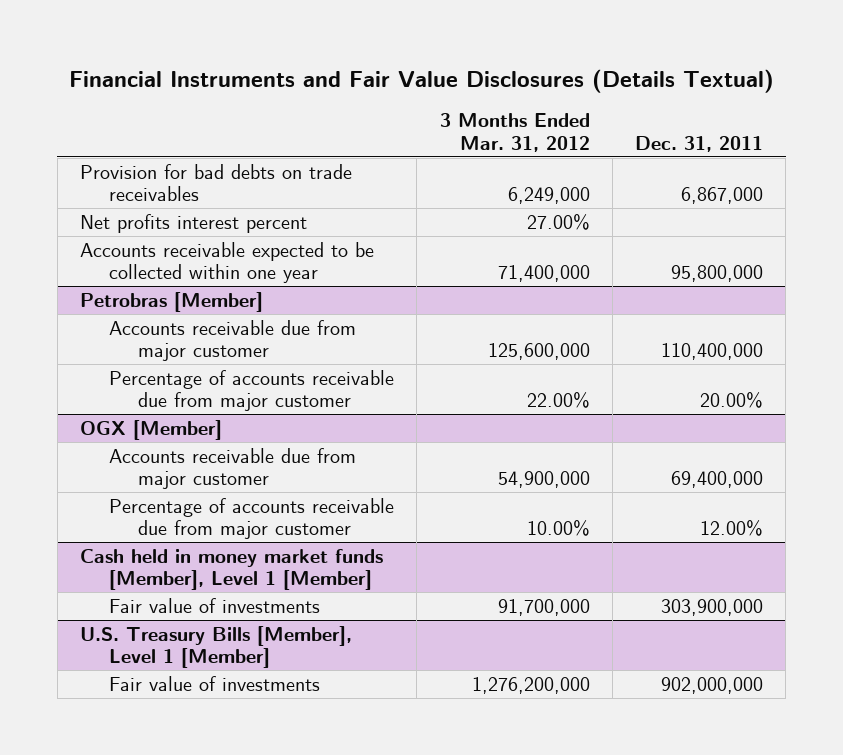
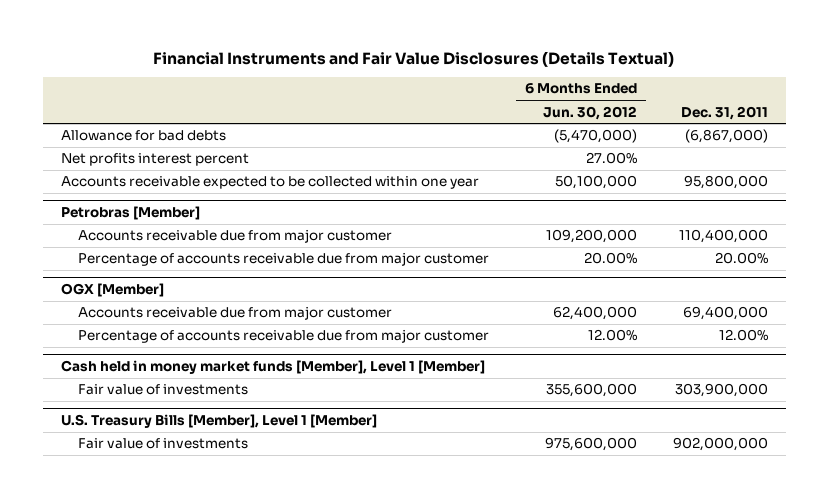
- | 3 Months Ended Mar. 31, 2012 | Dec. 31, 2011
+ | 6 Months Ended Jun. 30, 2012 | Dec. 31, 2011
- Provision for bad debts on trade receivables | 6,249,000 | 6,867,000
+ Allowance for bad debts | (5,470,000) | (6,867,000)

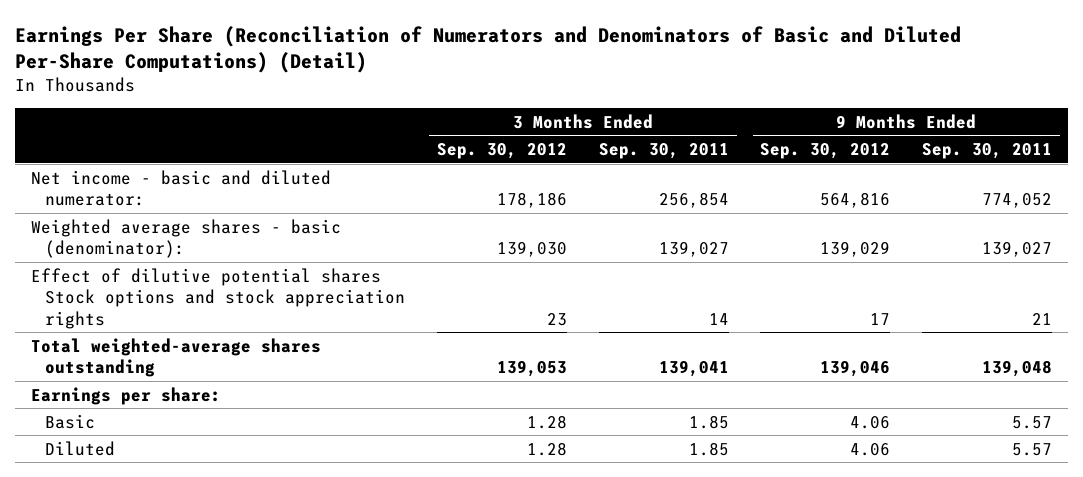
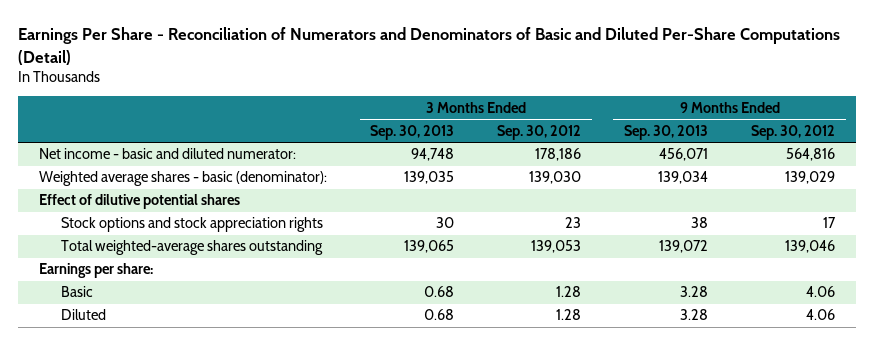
- Earnings Per Share (Reconciliation of Numerators and Denominators of Basic and Diluted Per-Share Computations) (Detail)
+ Earnings Per Share - Reconciliation of Numerators and Denominators of Basic and Diluted Per-Share Computations (Detail)
- | 3 Months Ended Sep. 30, 2012 | 3 Months Ended Sep. 30, 2011 | 9 Months Ended Sep. 30, 2012 | 9 Months Ended Sep. 30, 2011
+ | 3 Months Ended Sep. 30, 2013 | 3 Months Ended Sep. 30, 2012 | 9 Months Ended Sep. 30, 2013 | 9 Months Ended Sep. 30, 2012
- Effect of dilutive potential shares Stock options and stock appreciation rights | 23 | 14 | 17 | 21
+ Effect of dilutive potential shares
+ Stock options and stock appreciation rights | 30 | 23 | 38 | 17

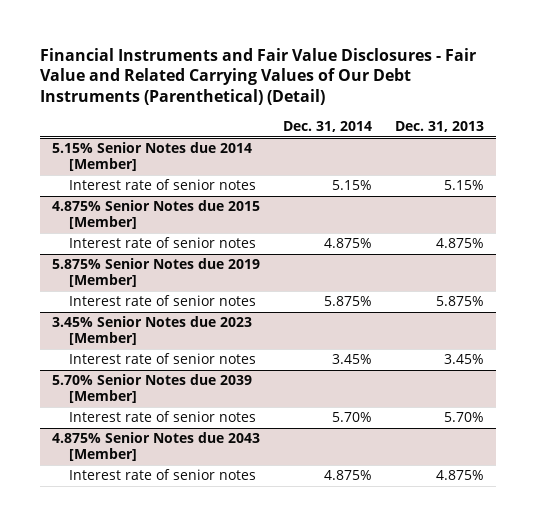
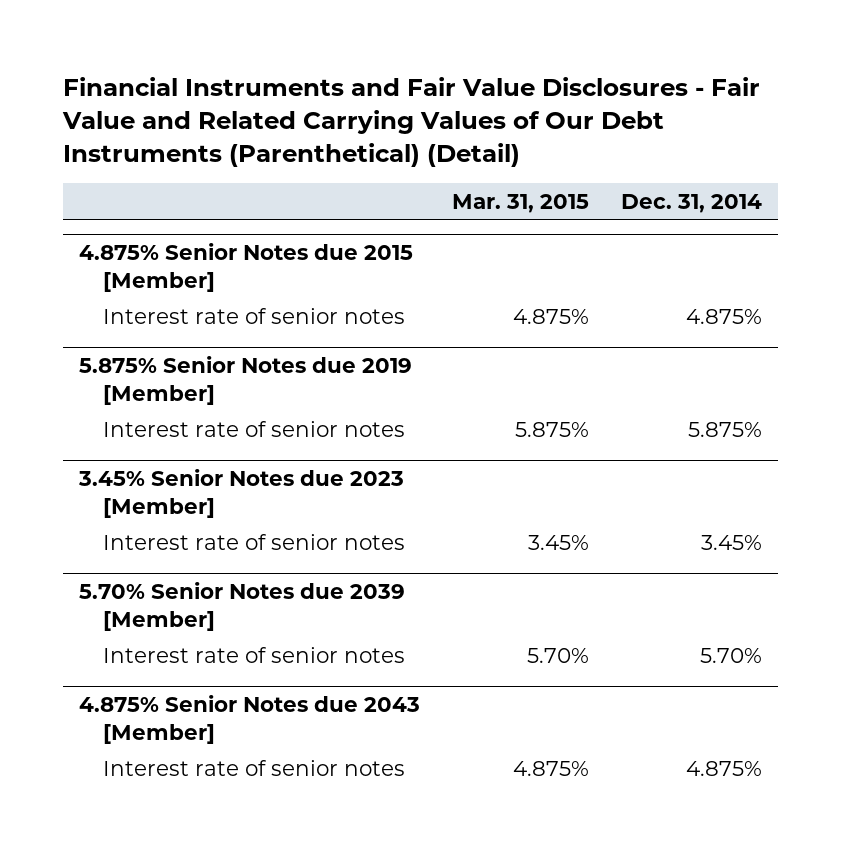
- | Dec. 31, 2014 | Dec. 31, 2013
+ | Mar. 31, 2015 | Dec. 31, 2014
- 5.15% Senior Notes due 2014 [Member]
- Interest rate of senior notes | 5.15% | 5.15%

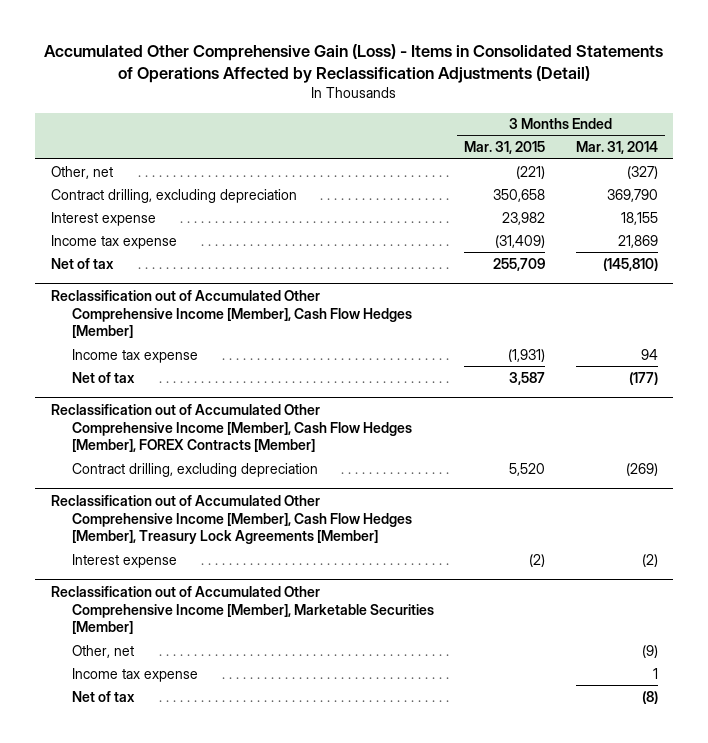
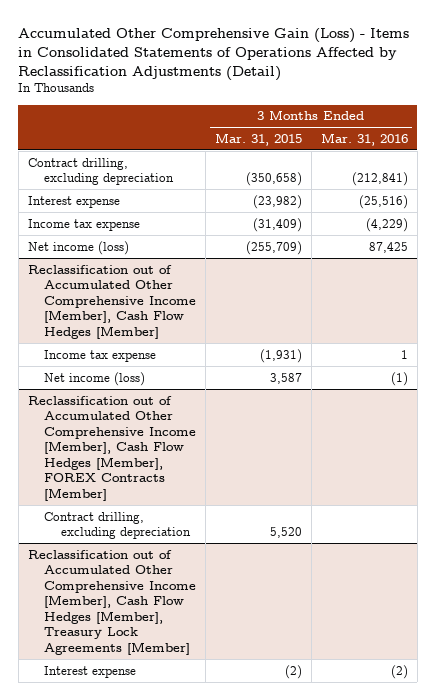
- | 3 Months Ended Mar. 31, 2015 | 3 Months Ended Mar. 31, 2014
+ | 3 Months Ended Mar. 31, 2015 | 3 Months Ended Mar. 31, 2016
- Other, net | (221) | (327)
- Contract drilling, excluding depreciation | 350,658 | 369,790
- Interest expense | 23,982 | 18,155
+ Contract drilling, excluding depreciation | (350,658) | (212,841)
+ Interest expense | (23,982) | (25,516)
- Net of tax | 255,709 | (145,810)
+ Net income (loss) | (255,709) | 87,425
@ Reclassification out of Accumulated Other Comprehensive Income [Member], Cash Flow Hedges [Member]
- Net of tax | 3,587 | (177)
+ Net income (loss) | 3,587 | (1)
- Reclassification out of Accumulated Other Comprehensive Income [Member], Marketable Securities [Member]
- Other, net | | (9)
- Income tax expense | | 1
- Net of tax | | (8)

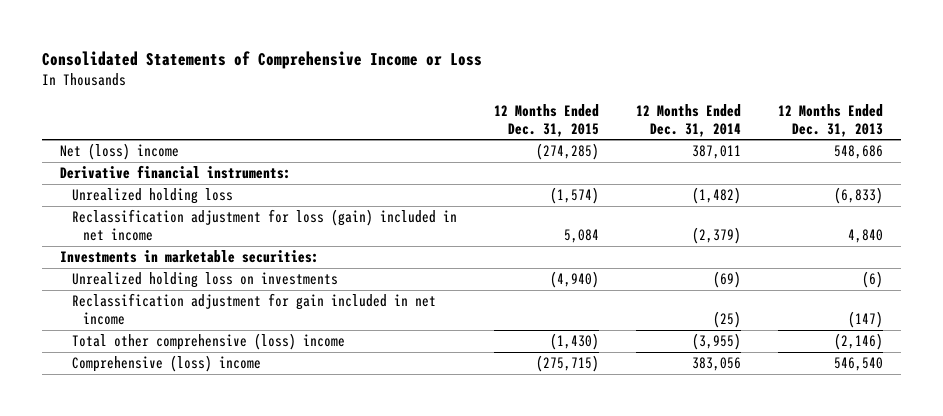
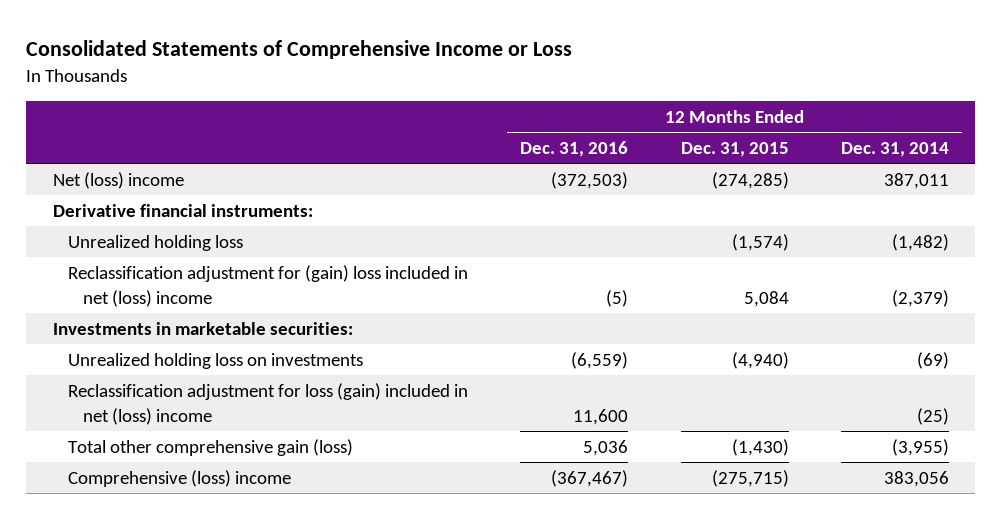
- | 12 Months Ended Dec. 31, 2015 | 12 Months Ended Dec. 31, 2014 | 12 Months Ended Dec. 31, 2013
+ | 12 Months Ended Dec. 31, 2016 | 12 Months Ended Dec. 31, 2015 | 12 Months Ended Dec. 31, 2014
- Reclassification adjustment for loss (gain) included in net income | 5,084 | (2,379) | 4,840
+ Reclassification adjustment for (gain) loss included in net (loss) income | (5) | 5,084 | (2,379)
- Reclassification adjustment for gain included in net income | | (25) | (147)
- Total other comprehensive (loss) income | (1,430) | (3,955) | (2,146)
+ Reclassification adjustment for loss (gain) included in net (loss) income | 11,600 | | (25)
+ Total other comprehensive gain (loss) | 5,036 | (1,430) | (3,955)

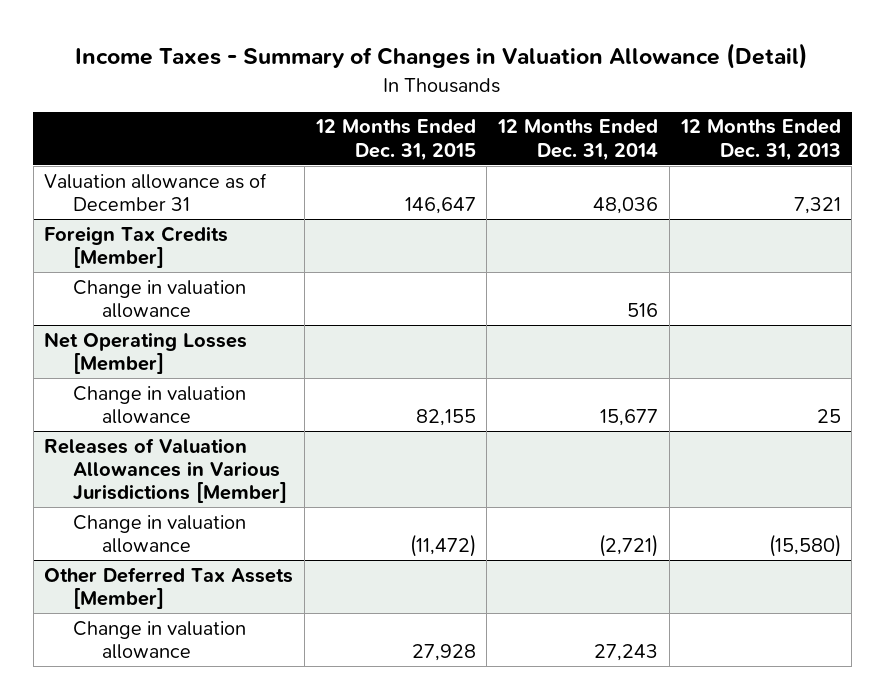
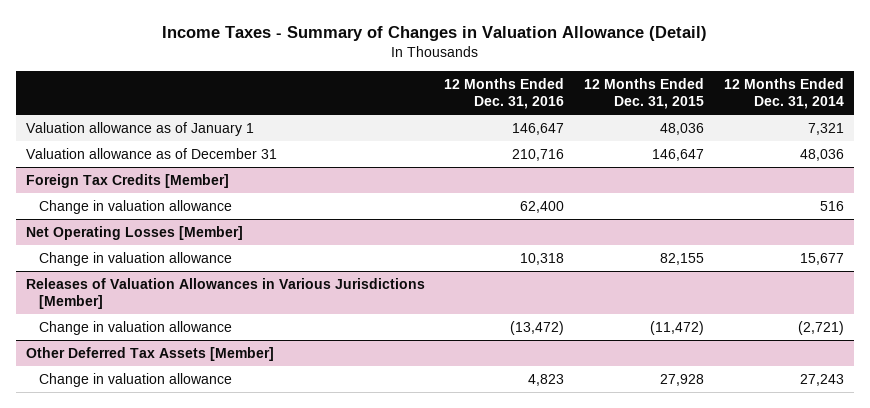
- | 12 Months Ended Dec. 31, 2015 | 12 Months Ended Dec. 31, 2014 | 12 Months Ended Dec. 31, 2013
+ | 12 Months Ended Dec. 31, 2016 | 12 Months Ended Dec. 31, 2015 | 12 Months Ended Dec. 31, 2014
+ Valuation allowance as of January 1 | 146,647 | 48,036 | 7,321

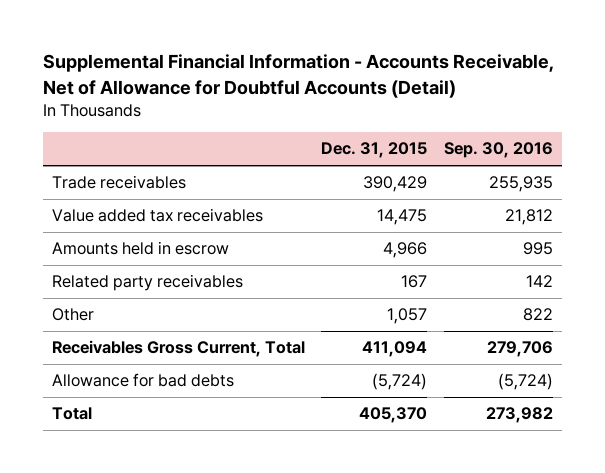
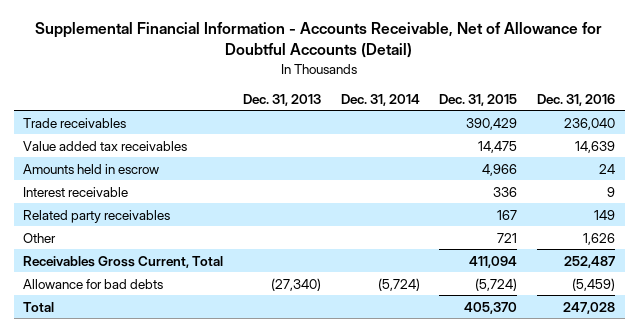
- | Dec. 31, 2015 | Sep. 30, 2016
+ | Dec. 31, 2013 | Dec. 31, 2014 | Dec. 31, 2015 | Dec. 31, 2016
+ Interest receivable | | | 336 | 9
- Other | 1,057 | 822
+ Other | | | 721 | 1,626

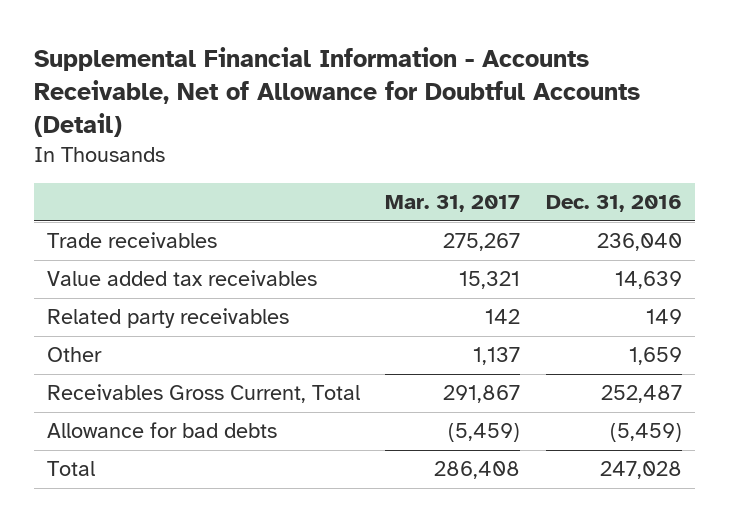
- | Dec. 31, 2013 | Dec. 31, 2014 | Dec. 31, 2015 | Dec. 31, 2016
+ | Mar. 31, 2017 | Dec. 31, 2016
- Amounts held in escrow | | | 4,966 | 24
- Interest receivable | | | 336 | 9
- Other | | | 721 | 1,626
+ Other | 1,137 | 1,659

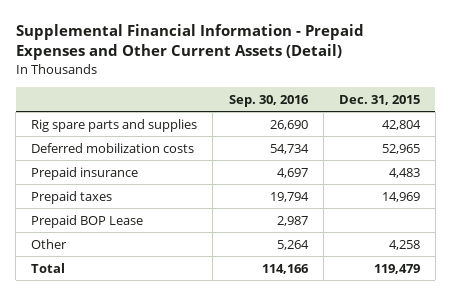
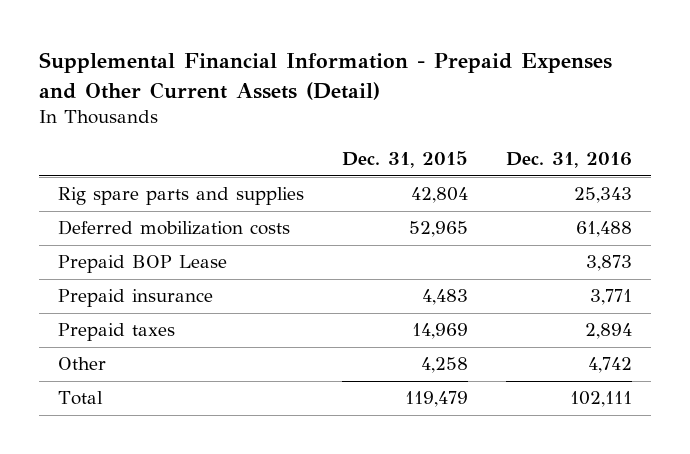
- | Sep. 30, 2016 | Dec. 31, 2015
+ | Dec. 31, 2015 | Dec. 31, 2016
moved up: Prepaid BOP Lease | | 3,873

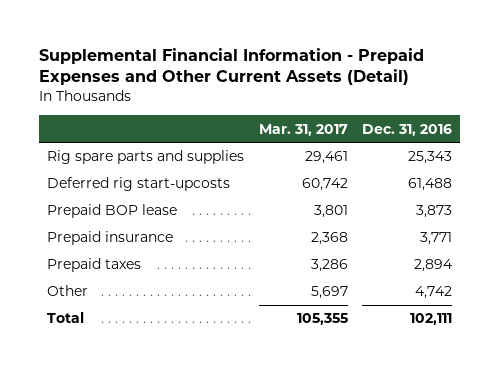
- | Dec. 31, 2015 | Dec. 31, 2016
+ | Mar. 31, 2017 | Dec. 31, 2016
- Deferred mobilization costs | 52,965 | 61,488
- Prepaid BOP Lease | | 3,873
+ Deferred rig start-upcosts | 60,742 | 61,488
+ Prepaid BOP lease | 3,801 | 3,873

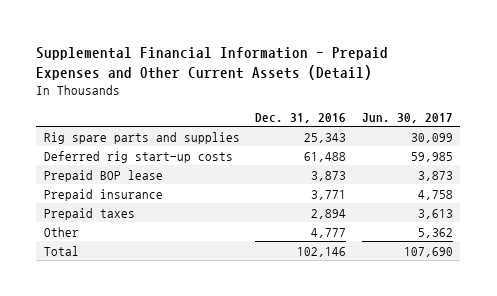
- | Mar. 31, 2017 | Dec. 31, 2016
+ | Dec. 31, 2016 | Jun. 30, 2017
- Deferred rig start-upcosts | 60,742 | 61,488
+ Deferred rig start-up costs | 61,488 | 59,985
- Other | 5,697 | 4,742
- Total | 105,355 | 102,111
+ Other | 4,777 | 5,362
+ Total | 102,146 | 107,690

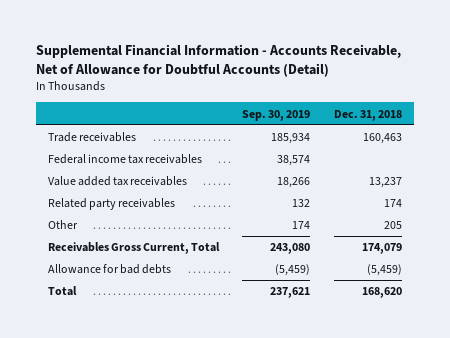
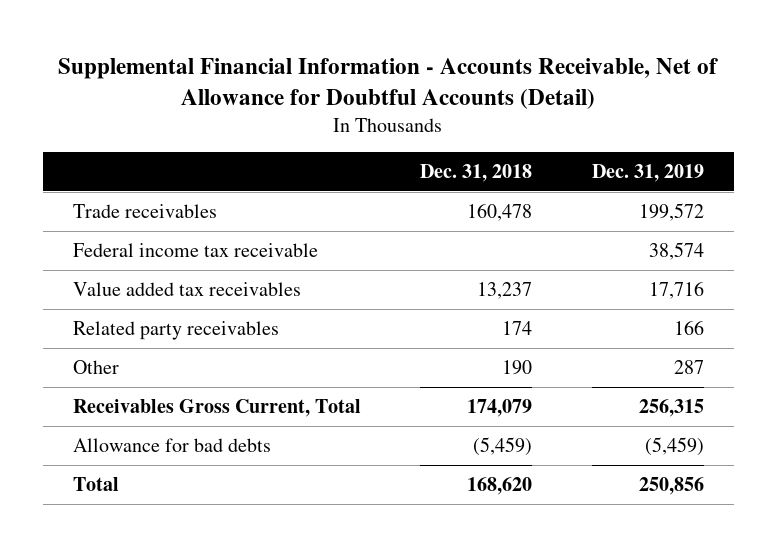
- | Sep. 30, 2019 | Dec. 31, 2018
+ | Dec. 31, 2018 | Dec. 31, 2019
- Trade receivables | 185,934 | 160,463
- Federal income tax receivables | 38,574 |
+ Trade receivables | 160,478 | 199,572
+ Federal income tax receivable | | 38,574
- Other | 174 | 205
+ Other | 190 | 287

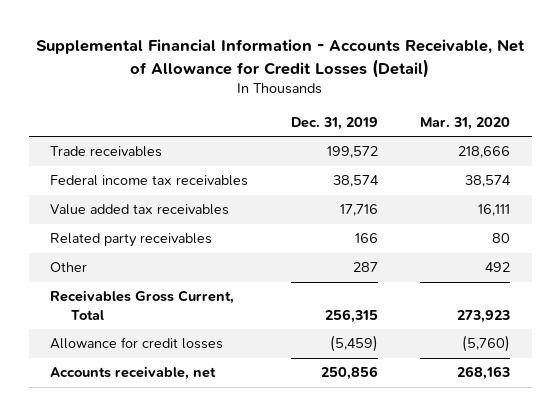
- Supplemental Financial Information - Accounts Receivable, Net of Allowance for Doubtful Accounts (Detail)
+ Supplemental Financial Information - Accounts Receivable, Net of Allowance for Credit Losses (Detail)
- | Dec. 31, 2018 | Dec. 31, 2019
+ | Dec. 31, 2019 | Mar. 31, 2020
- Federal income tax receivable | | 38,574
+ Federal income tax receivables | 38,574 | 38,574
- Allowance for bad debts | (5,459) | (5,459)
- Total | 168,620 | 250,856
+ Allowance for credit losses | (5,459) | (5,760)
+ Accounts receivable, net | 250,856 | 268,163

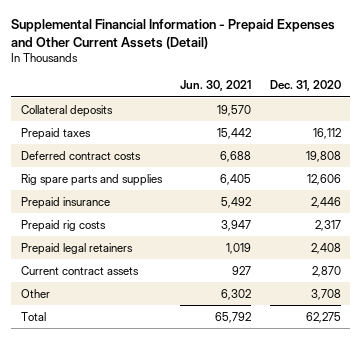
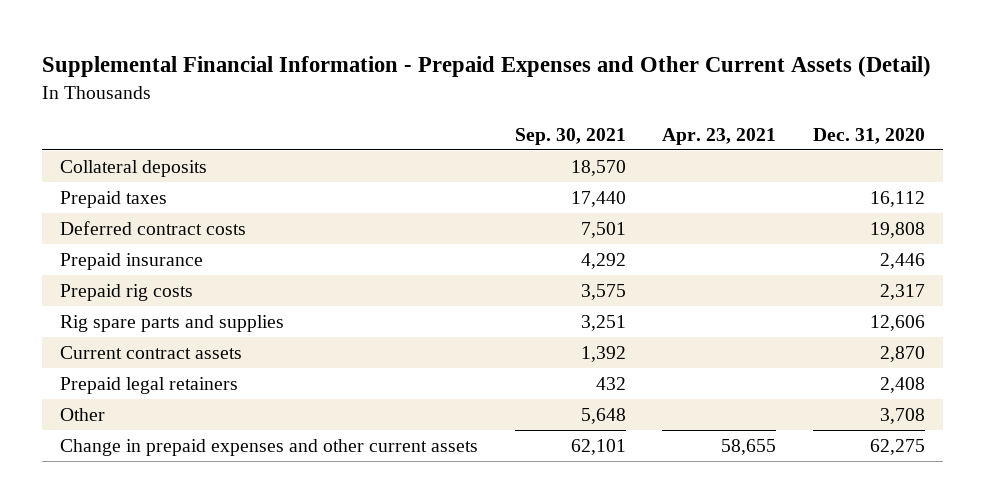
- | Jun. 30, 2021 | Dec. 31, 2020
+ | Sep. 30, 2021 | Apr. 23, 2021 | Dec. 31, 2020
moved down: Rig spare parts and supplies | 3,251 | | 12,606
moved down: Prepaid legal retainers | 432 | | 2,408
- Total | 65,792 | 62,275
+ Change in prepaid expenses and other current assets | 62,101 | 58,655 | 62,275

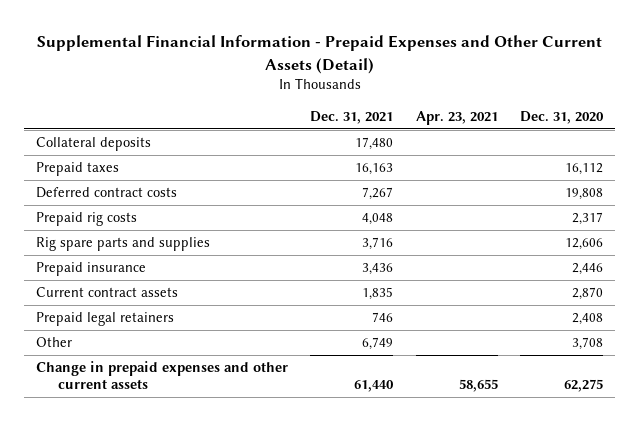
- | Sep. 30, 2021 | Apr. 23, 2021 | Dec. 31, 2020
+ | Dec. 31, 2021 | Apr. 23, 2021 | Dec. 31, 2020
moved down: Prepaid insurance | 3,436 | | 2,446

